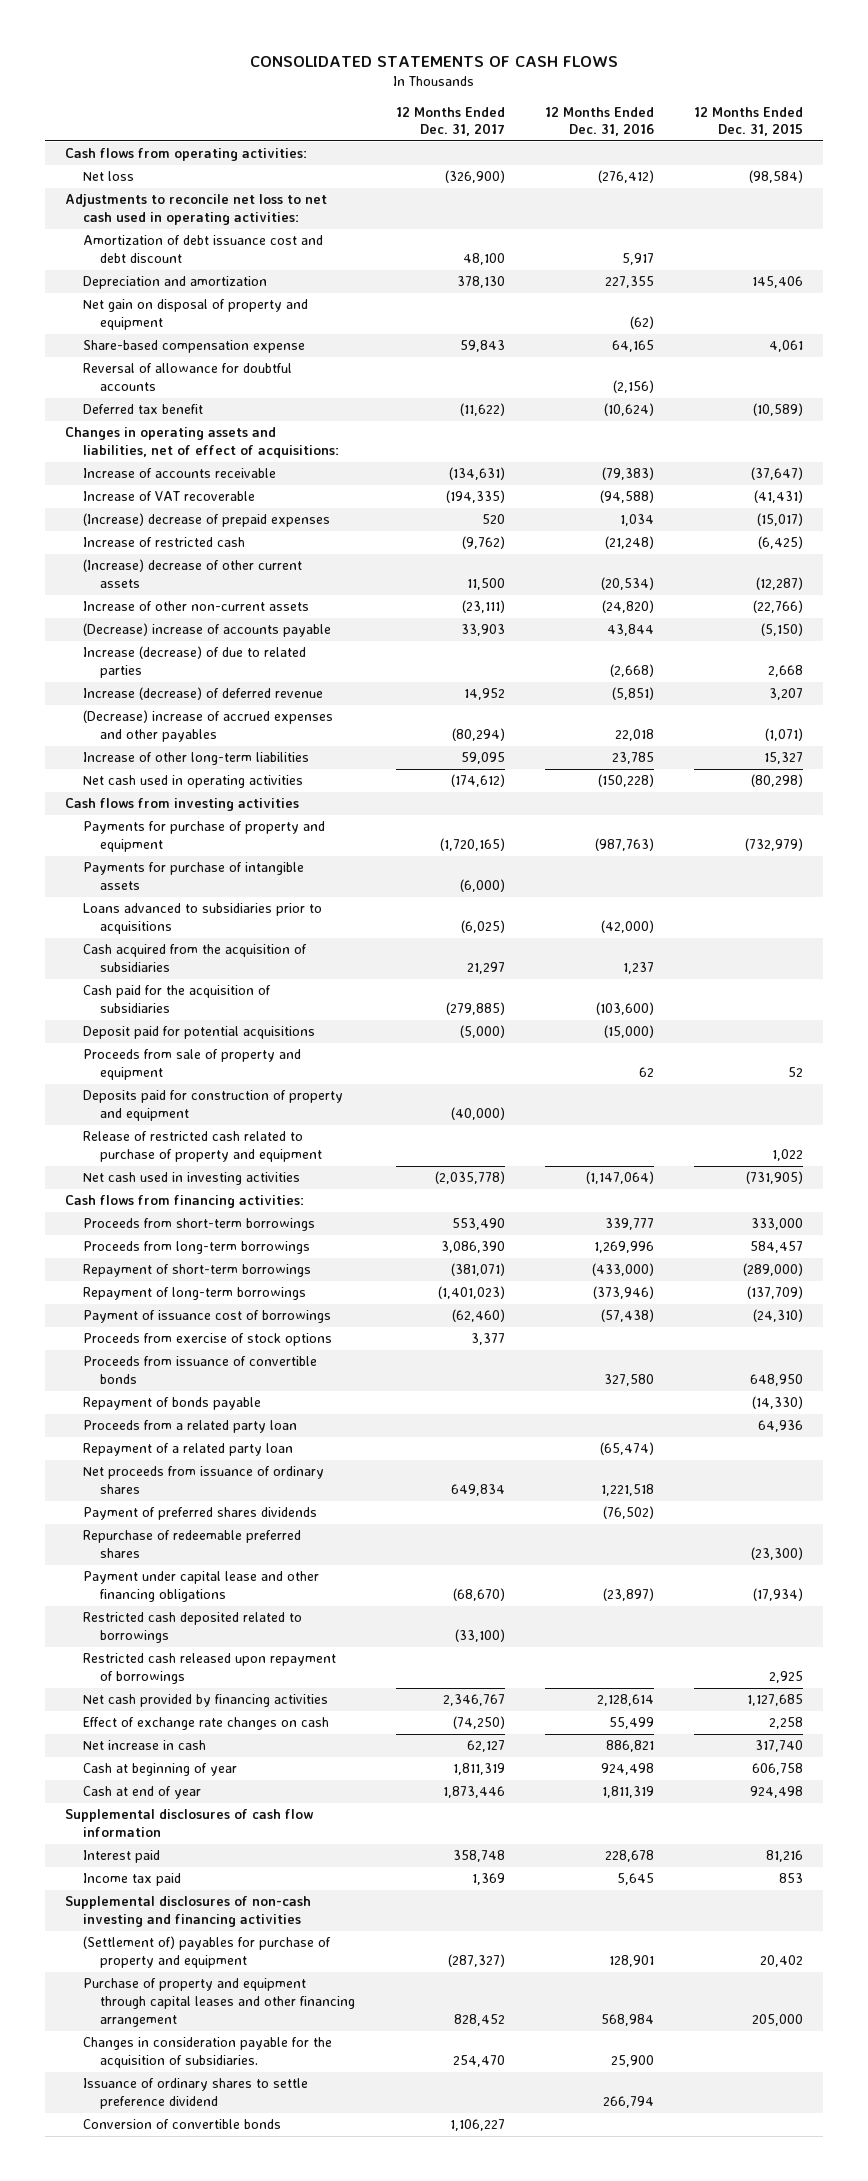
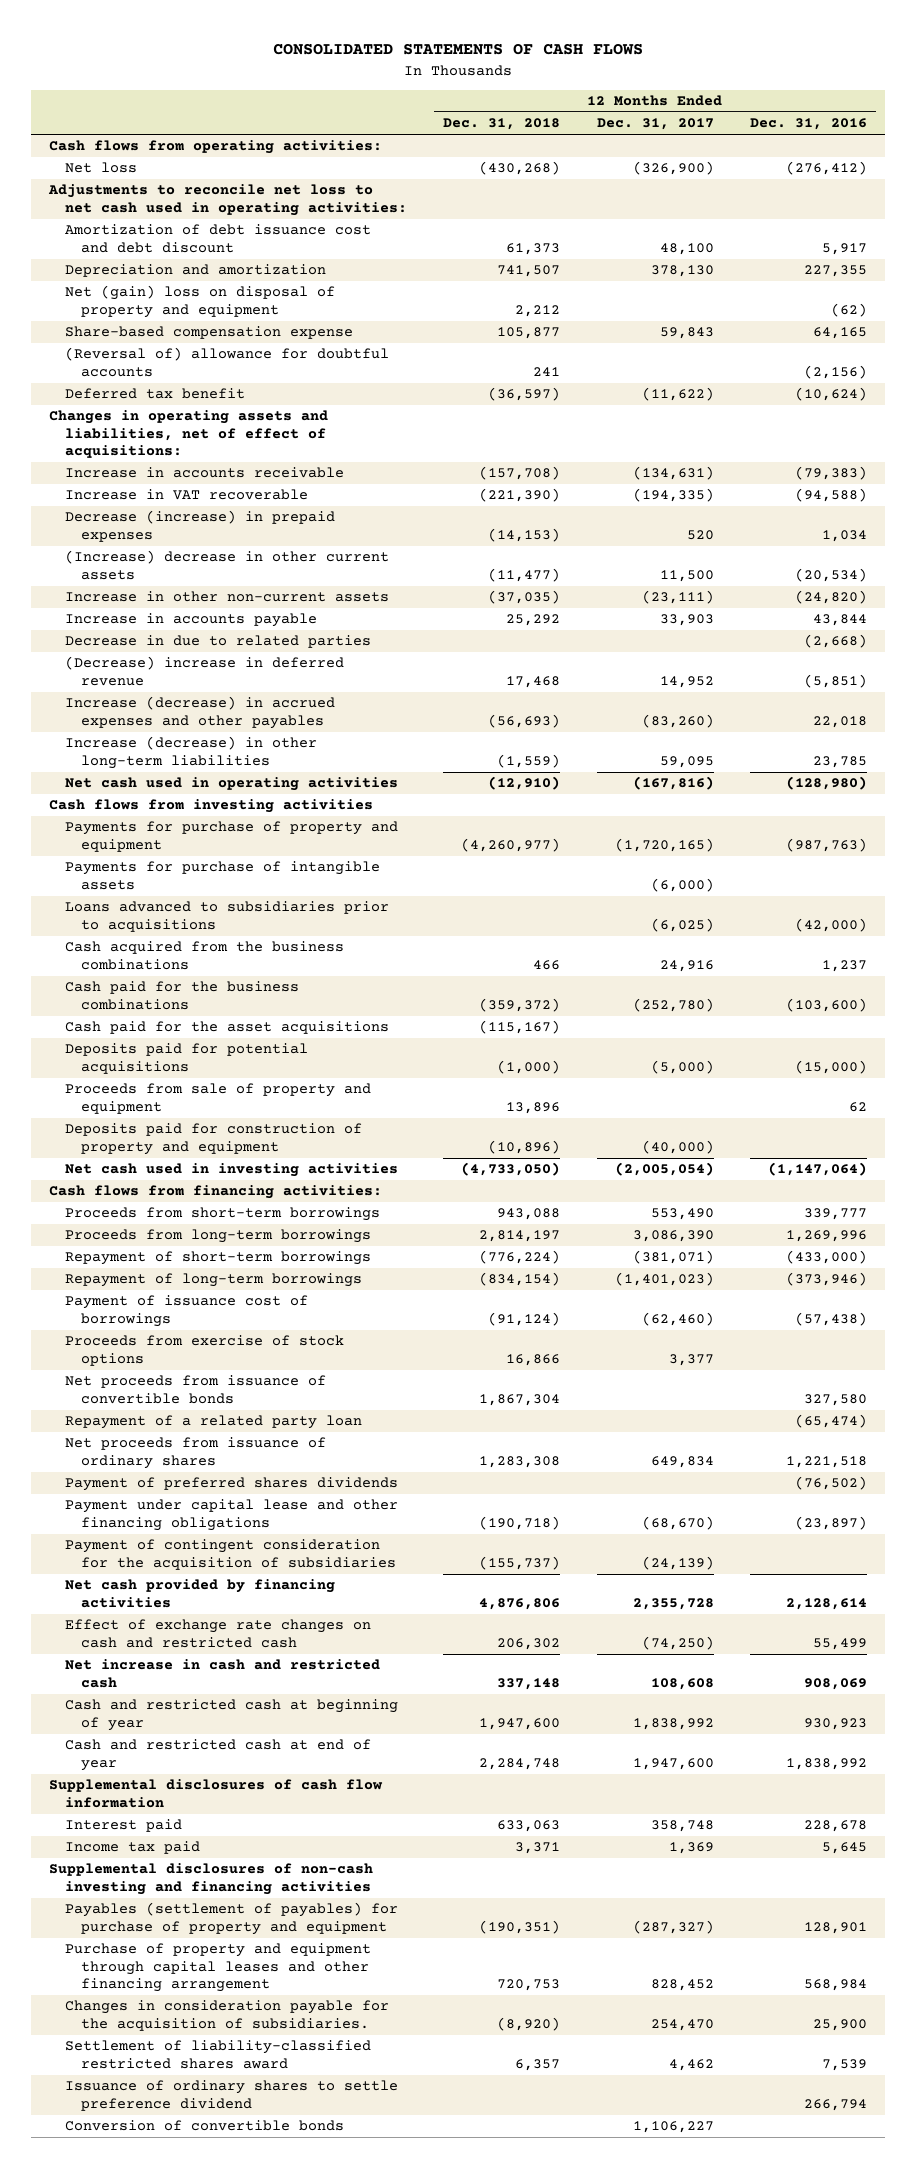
- | 12 Months Ended Dec. 31, 2017 | 12 Months Ended Dec. 31, 2016 | 12 Months Ended Dec. 31, 2015
+ | 12 Months Ended Dec. 31, 2018 | 12 Months Ended Dec. 31, 2017 | 12 Months Ended Dec. 31, 2016
- Net gain on disposal of property and equipment | | (62) |
+ Net (gain) loss on disposal of property and equipment | 2,212 | | (62)
- Reversal of allowance for doubtful accounts | | (2,156) |
+ (Reversal of) allowance for doubtful accounts | 241 | | (2,156)
- Increase of accounts receivable | (134,631) | (79,383) | (37,647)
- Increase of VAT recoverable | (194,335) | (94,588) | (41,431)
- (Increase) decrease of prepaid expenses | 520 | 1,034 | (15,017)
- Increase of restricted cash | (9,762) | (21,248) | (6,425)
- (Increase) decrease of other current assets | 11,500 | (20,534) | (12,287)
- Increase of other non-current assets | (23,111) | (24,820) | (22,766)
- (Decrease) increase of accounts payable | 33,903 | 43,844 | (5,150)
- Increase (decrease) of due to related parties | | (2,668) | 2,668
- Increase (decrease) of deferred revenue | 14,952 | (5,851) | 3,207
- (Decrease) increase of accrued expenses and other payables | (80,294) | 22,018 | (1,071)
- Increase of other long-term liabilities | 59,095 | 23,785 | 15,327
- Net cash used in operating activities | (174,612) | (150,228) | (80,298)
+ Increase in accounts receivable | (157,708) | (134,631) | (79,383)
+ Increase in VAT recoverable | (221,390) | (194,335) | (94,588)
+ Decrease (increase) in prepaid expenses | (14,153) | 520 | 1,034
+ (Increase) decrease in other current assets | (11,477) | 11,500 | (20,534)
+ Increase in other non-current assets | (37,035) | (23,111) | (24,820)
+ Increase in accounts payable | 25,292 | 33,903 | 43,844
+ Decrease in due to related parties | | | (2,668)
+ (Decrease) increase in deferred revenue | 17,468 | 14,952 | (5,851)
+ Increase (decrease) in accrued expenses and other payables | (56,693) | (83,260) | 22,018
+ Increase (decrease) in other long-term liabilities | (1,559) | 59,095 | 23,785
+ Net cash used in operating activities | (12,910) | (167,816) | (128,980)
- Cash acquired from the acquisition of subsidiaries | 21,297 | 1,237 |
- Cash paid for the acquisition of subsidiaries | (279,885) | (103,600) |
- Deposit paid for potential acquisitions | (5,000) | (15,000) |
+ Cash acquired from the business combinations | 466 | 24,916 | 1,237
+ Cash paid for the business combinations | (359,372) | (252,780) | (103,600)
+ Cash paid for the asset acquisitions | (115,167) | |
+ Deposits paid for potential acquisitions | (1,000) | (5,000) | (15,000)
- Release of restricted cash related to purchase of property and equipment | | | 1,022
- Net cash used in investing activities | (2,035,778) | (1,147,064) | (731,905)
+ Net cash used in investing activities | (4,733,050) | (2,005,054) | (1,147,064)
- Proceeds from issuance of convertible bonds | | 327,580 | 648,950
- Repayment of bonds payable | | | (14,330)
- Proceeds from a related party loan | | | 64,936
+ Net proceeds from issuance of convertible bonds | 1,867,304 | | 327,580
- Repurchase of redeemable preferred shares | | | (23,300)
- Restricted cash deposited related to borrowings | (33,100) | |
- Restricted cash released upon repayment of borrowings | | | 2,925
- Net cash provided by financing activities | 2,346,767 | 2,128,614 | 1,127,685
- Effect of exchange rate changes on cash | (74,250) | 55,499 | 2,258
- Net increase in cash | 62,127 | 886,821 | 317,740
- Cash at beginning of year | 1,811,319 | 924,498 | 606,758
- Cash at end of year | 1,873,446 | 1,811,319 | 924,498
+ Payment of contingent consideration for the acquisition of subsidiaries | (155,737) | (24,139) |
+ Net cash provided by financing activities | 4,876,806 | 2,355,728 | 2,128,614
+ Effect of exchange rate changes on cash and restricted cash | 206,302 | (74,250) | 55,499
+ Net increase in cash and restricted cash | 337,148 | 108,608 | 908,069
+ Cash and restricted cash at beginning of year | 1,947,600 | 1,838,992 | 930,923
+ Cash and restricted cash at end of year | 2,284,748 | 1,947,600 | 1,838,992
- (Settlement of) payables for purchase of property and equipment | (287,327) | 128,901 | 20,402
+ Payables (settlement of payables) for purchase of property and equipment | (190,351) | (287,327) | 128,901
+ Settlement of liability-classified restricted shares award | 6,357 | 4,462 | 7,539

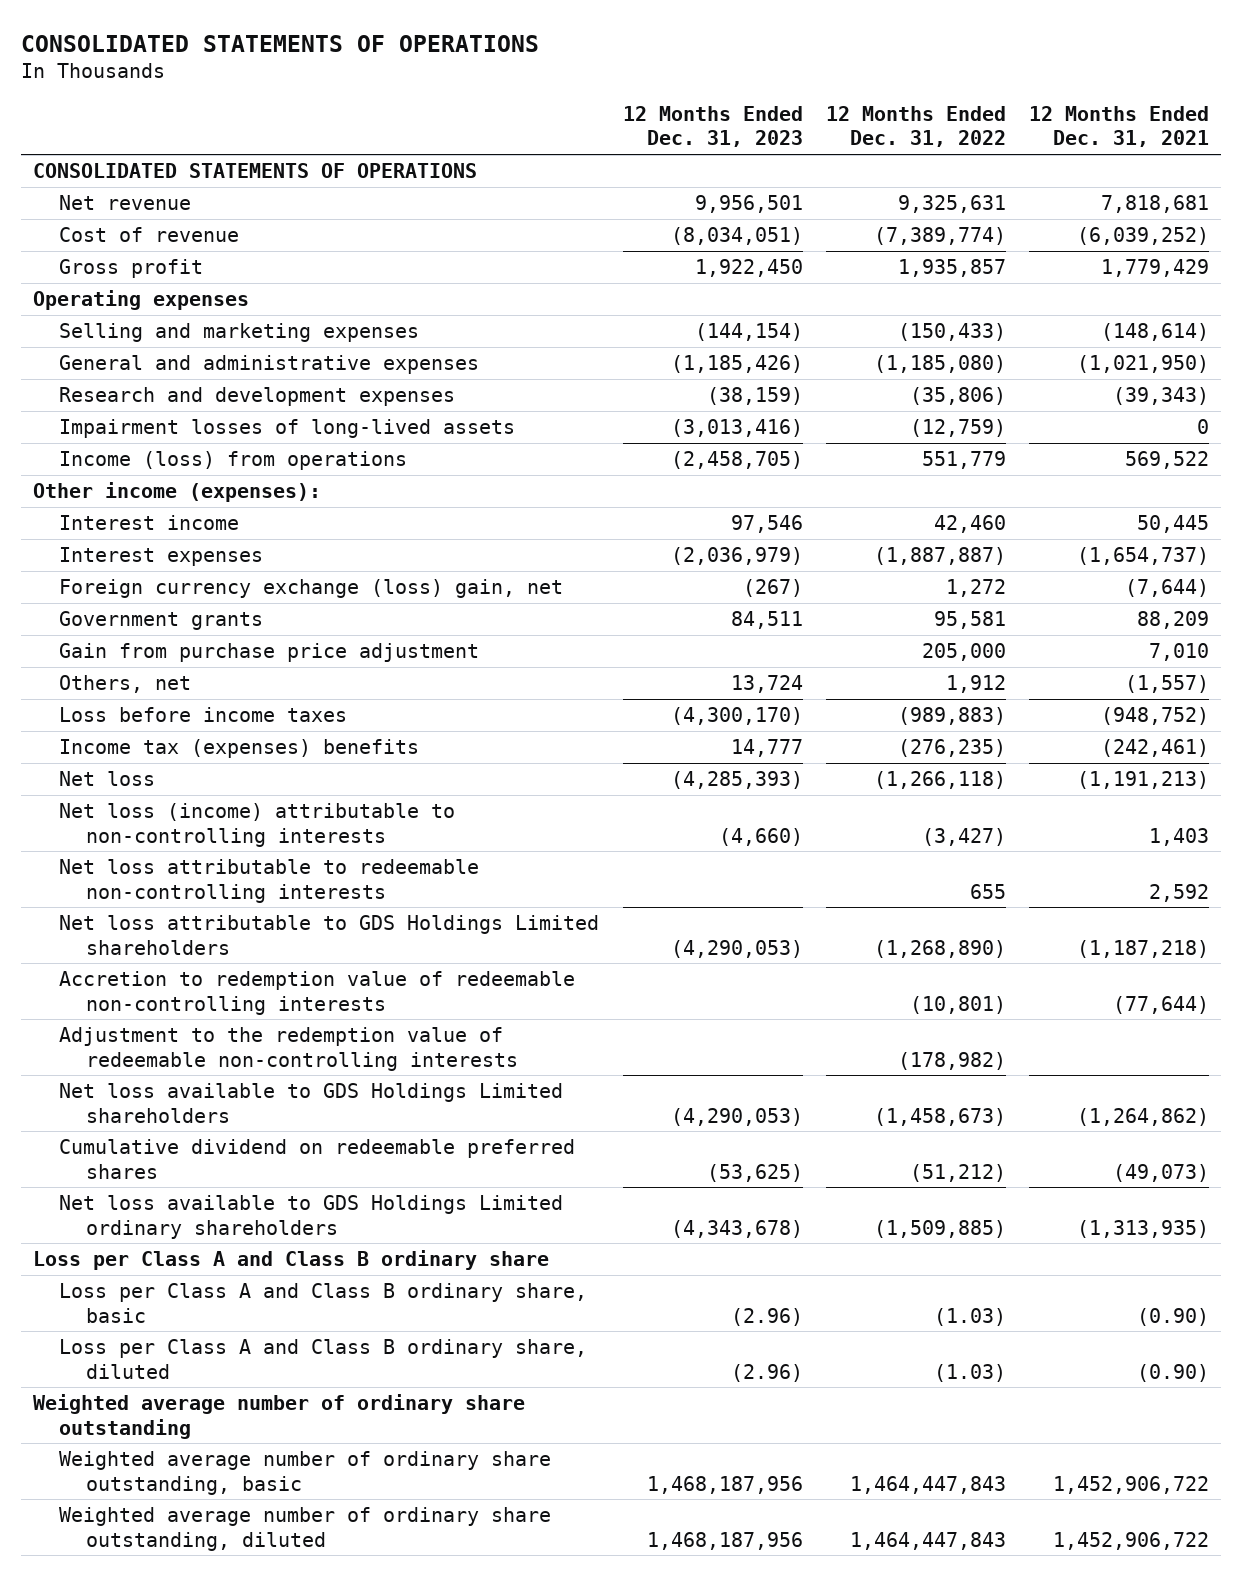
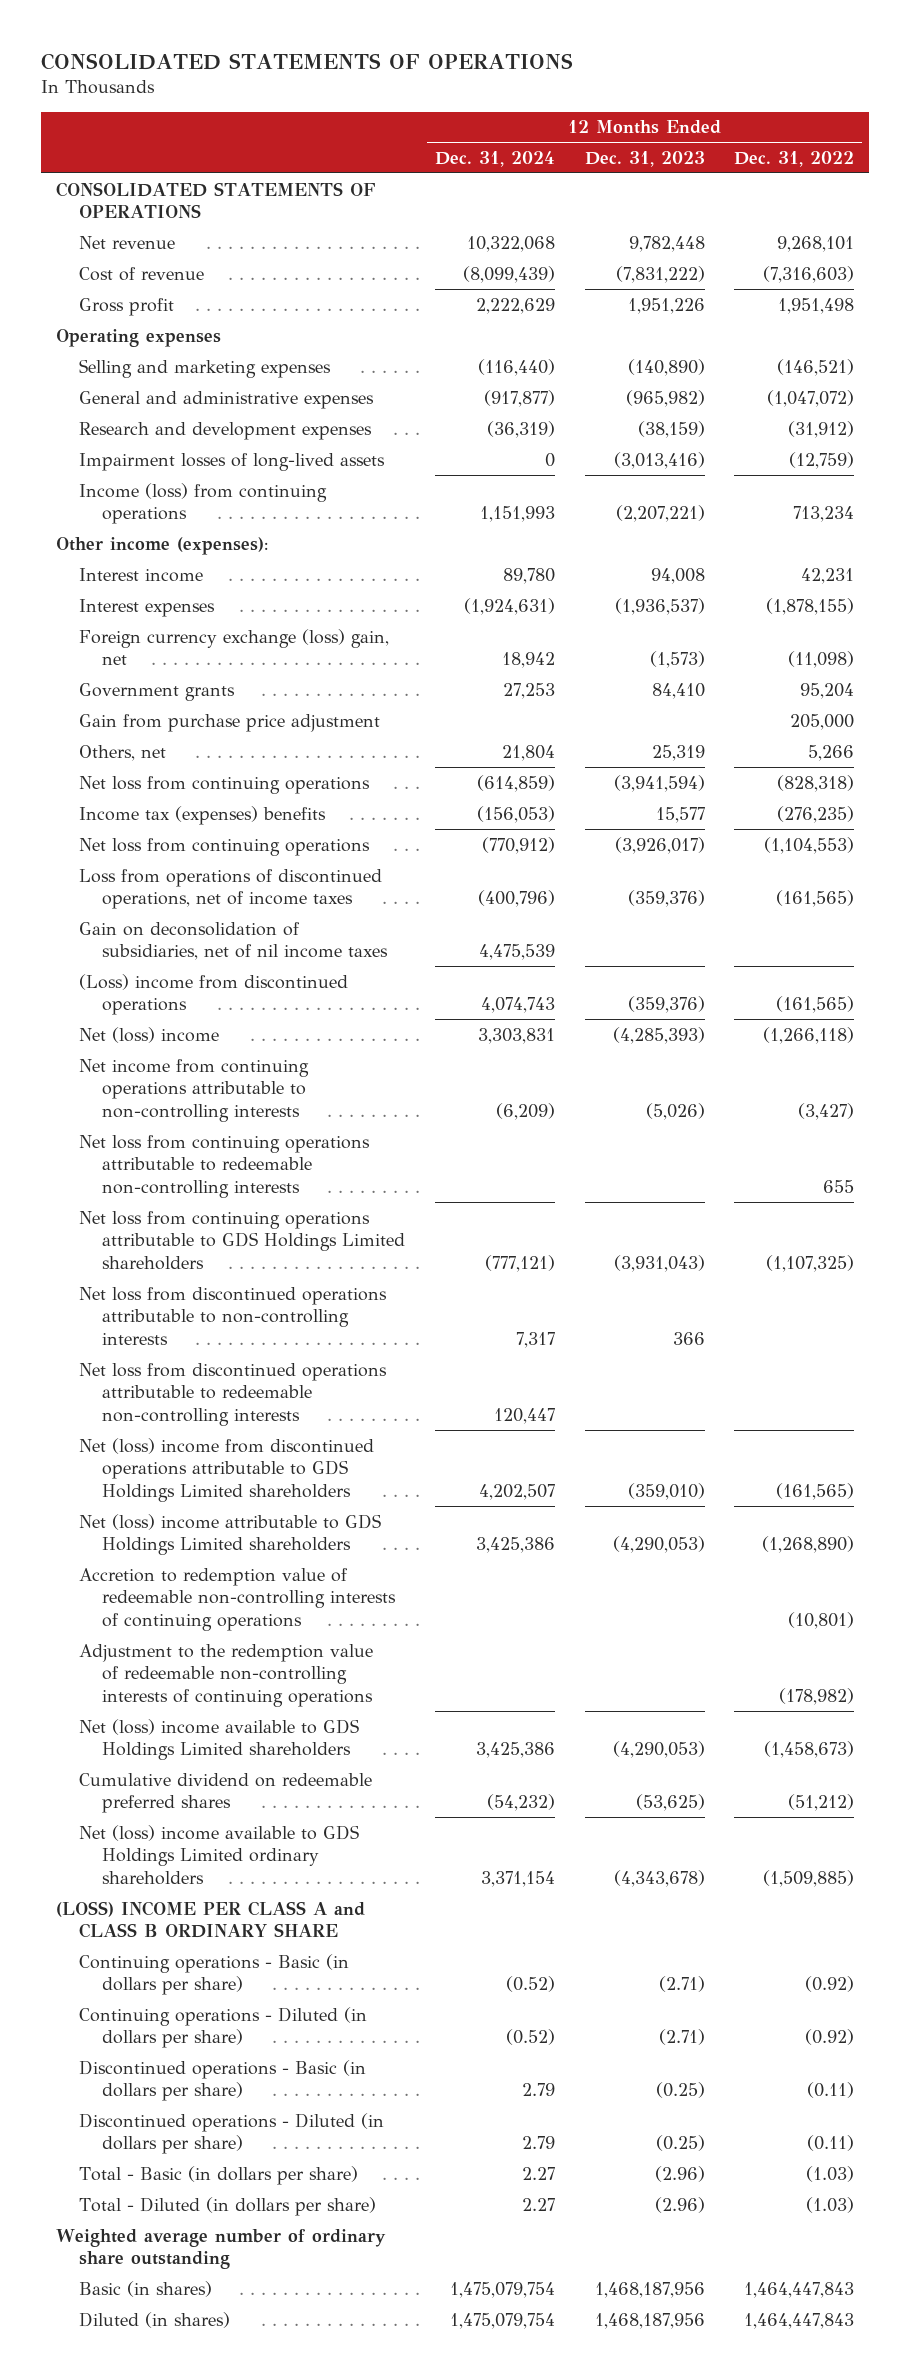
- | 12 Months Ended Dec. 31, 2023 | 12 Months Ended Dec. 31, 2022 | 12 Months Ended Dec. 31, 2021
+ | 12 Months Ended Dec. 31, 2024 | 12 Months Ended Dec. 31, 2023 | 12 Months Ended Dec. 31, 2022
- Net revenue | 9,956,501 | 9,325,631 | 7,818,681
- Cost of revenue | (8,034,051) | (7,389,774) | (6,039,252)
- Gross profit | 1,922,450 | 1,935,857 | 1,779,429
+ Net revenue | 10,322,068 | 9,782,448 | 9,268,101
+ Cost of revenue | (8,099,439) | (7,831,222) | (7,316,603)
+ Gross profit | 2,222,629 | 1,951,226 | 1,951,498
- Selling and marketing expenses | (144,154) | (150,433) | (148,614)
- General and administrative expenses | (1,185,426) | (1,185,080) | (1,021,950)
- Research and development expenses | (38,159) | (35,806) | (39,343)
+ Selling and marketing expenses | (116,440) | (140,890) | (146,521)
+ General and administrative expenses | (917,877) | (965,982) | (1,047,072)
+ Research and development expenses | (36,319) | (38,159) | (31,912)
- Income (loss) from operations | (2,458,705) | 551,779 | 569,522
+ Income (loss) from continuing operations | 1,151,993 | (2,207,221) | 713,234
- Interest income | 97,546 | 42,460 | 50,445
- Interest expenses | (2,036,979) | (1,887,887) | (1,654,737)
- Foreign currency exchange (loss) gain, net | (267) | 1,272 | (7,644)
- Government grants | 84,511 | 95,581 | 88,209
+ Interest income | 89,780 | 94,008 | 42,231
+ Interest expenses | (1,924,631) | (1,936,537) | (1,878,155)
+ Foreign currency exchange (loss) gain, net | 18,942 | (1,573) | (11,098)
+ Government grants | 27,253 | 84,410 | 95,204
- Others, net | 13,724 | 1,912 | (1,557)
- Loss before income taxes | (4,300,170) | (989,883) | (948,752)
- Income tax (expenses) benefits | 14,777 | (276,235) | (242,461)
- Net loss | (4,285,393) | (1,266,118) | (1,191,213)
- Net loss (income) attributable to non-controlling interests | (4,660) | (3,427) | 1,403
- Net loss attributable to redeemable non-controlling interests | | 655 | 2,592
- Net loss attributable to GDS Holdings Limited shareholders | (4,290,053) | (1,268,890) | (1,187,218)
- Accretion to redemption value of redeemable non-controlling interests | | (10,801) | (77,644)
- Adjustment to the redemption value of redeemable non-controlling interests | | (178,982) |
- Net loss available to GDS Holdings Limited shareholders | (4,290,053) | (1,458,673) | (1,264,862)
+ Others, net | 21,804 | 25,319 | 5,266
+ Net loss from continuing operations | (614,859) | (3,941,594) | (828,318)
+ Income tax (expenses) benefits | (156,053) | 15,577 | (276,235)
+ Net loss from continuing operations | (770,912) | (3,926,017) | (1,104,553)
+ Loss from operations of discontinued operations, net of income taxes | (400,796) | (359,376) | (161,565)
+ Gain on deconsolidation of subsidiaries, net of nil income taxes | 4,475,539 | |
+ (Loss) income from discontinued operations | 4,074,743 | (359,376) | (161,565)
+ Net (loss) income | 3,303,831 | (4,285,393) | (1,266,118)
+ Net income from continuing operations attributable to non-controlling interests | (6,209) | (5,026) | (3,427)
+ Net loss from continuing operations attributable to redeemable non-controlling interests | | | 655
+ Net loss from continuing operations attributable to GDS Holdings Limited shareholders | (777,121) | (3,931,043) | (1,107,325)
+ Net loss from discontinued operations attributable to non-controlling interests | 7,317 | 366 |
+ Net loss from discontinued operations attributable to redeemable non-controlling interests | 120,447 | |
+ Net (loss) income from discontinued operations attributable to GDS Holdings Limited shareholders | 4,202,507 | (359,010) | (161,565)
+ Net (loss) income attributable to GDS Holdings Limited shareholders | 3,425,386 | (4,290,053) | (1,268,890)
+ Accretion to redemption value of redeemable non-controlling interests of continuing operations | | | (10,801)
+ Adjustment to the redemption value of redeemable non-controlling interests of continuing operations | | | (178,982)
+ Net (loss) income available to GDS Holdings Limited shareholders | 3,425,386 | (4,290,053) | (1,458,673)
- Net loss available to GDS Holdings Limited ordinary shareholders | (4,343,678) | (1,509,885) | (1,313,935)
- Loss per Class A and Class B ordinary share
- Loss per Class A and Class B ordinary share, basic | (2.96) | (1.03) | (0.90)
- Loss per Class A and Class B ordinary share, diluted | (2.96) | (1.03) | (0.90)
+ Net (loss) income available to GDS Holdings Limited ordinary shareholders | 3,371,154 | (4,343,678) | (1,509,885)
+ (LOSS) INCOME PER CLASS A and CLASS B ORDINARY SHARE
+ Continuing operations - Basic (in dollars per share) | (0.52) | (2.71) | (0.92)
+ Continuing operations - Diluted (in dollars per share) | (0.52) | (2.71) | (0.92)
+ Discontinued operations - Basic (in dollars per share) | 2.79 | (0.25) | (0.11)
+ Discontinued operations - Diluted (in dollars per share) | 2.79 | (0.25) | (0.11)
+ Total - Basic (in dollars per share) | 2.27 | (2.96) | (1.03)
+ Total - Diluted (in dollars per share) | 2.27 | (2.96) | (1.03)
- Weighted average number of ordinary share outstanding, basic | 1,468,187,956 | 1,464,447,843 | 1,452,906,722
- Weighted average number of ordinary share outstanding, diluted | 1,468,187,956 | 1,464,447,843 | 1,452,906,722
+ Basic (in shares) | 1,475,079,754 | 1,468,187,956 | 1,464,447,843
+ Diluted (in shares) | 1,475,079,754 | 1,468,187,956 | 1,464,447,843

